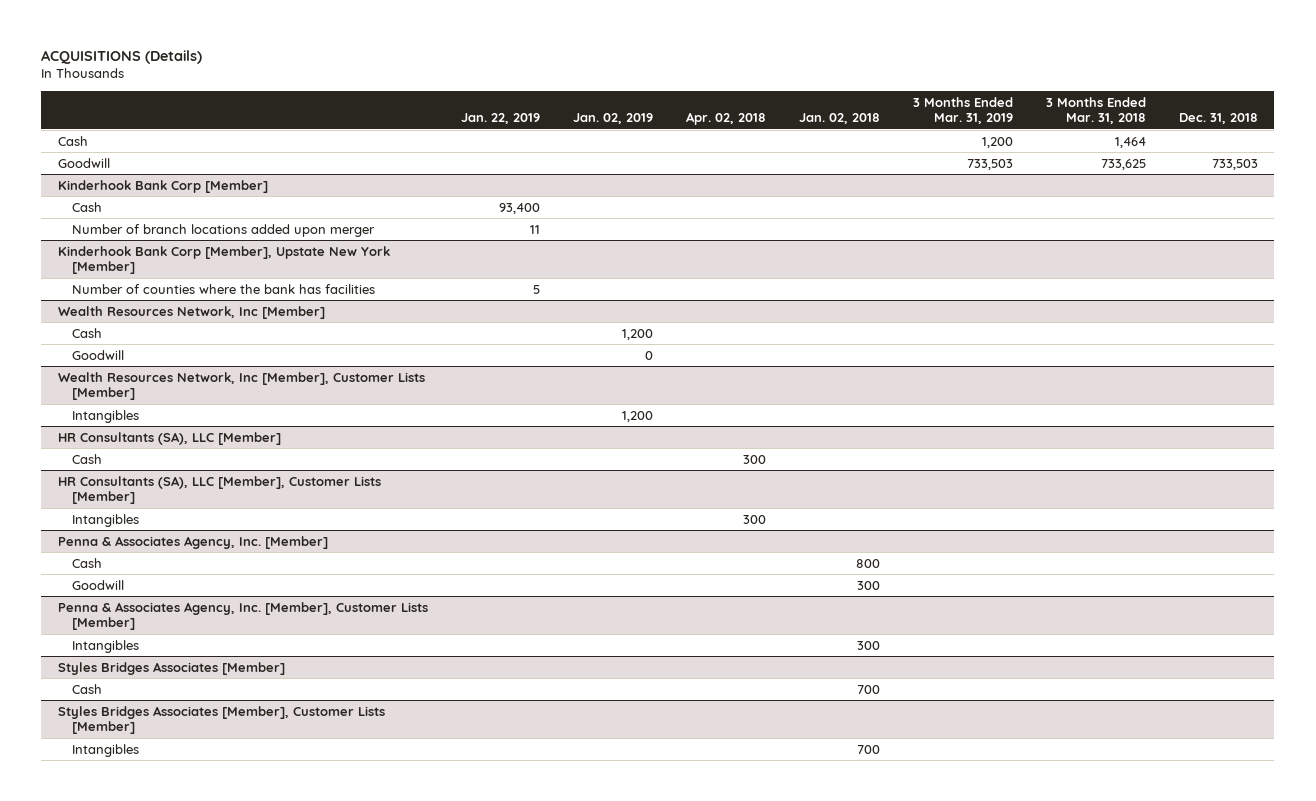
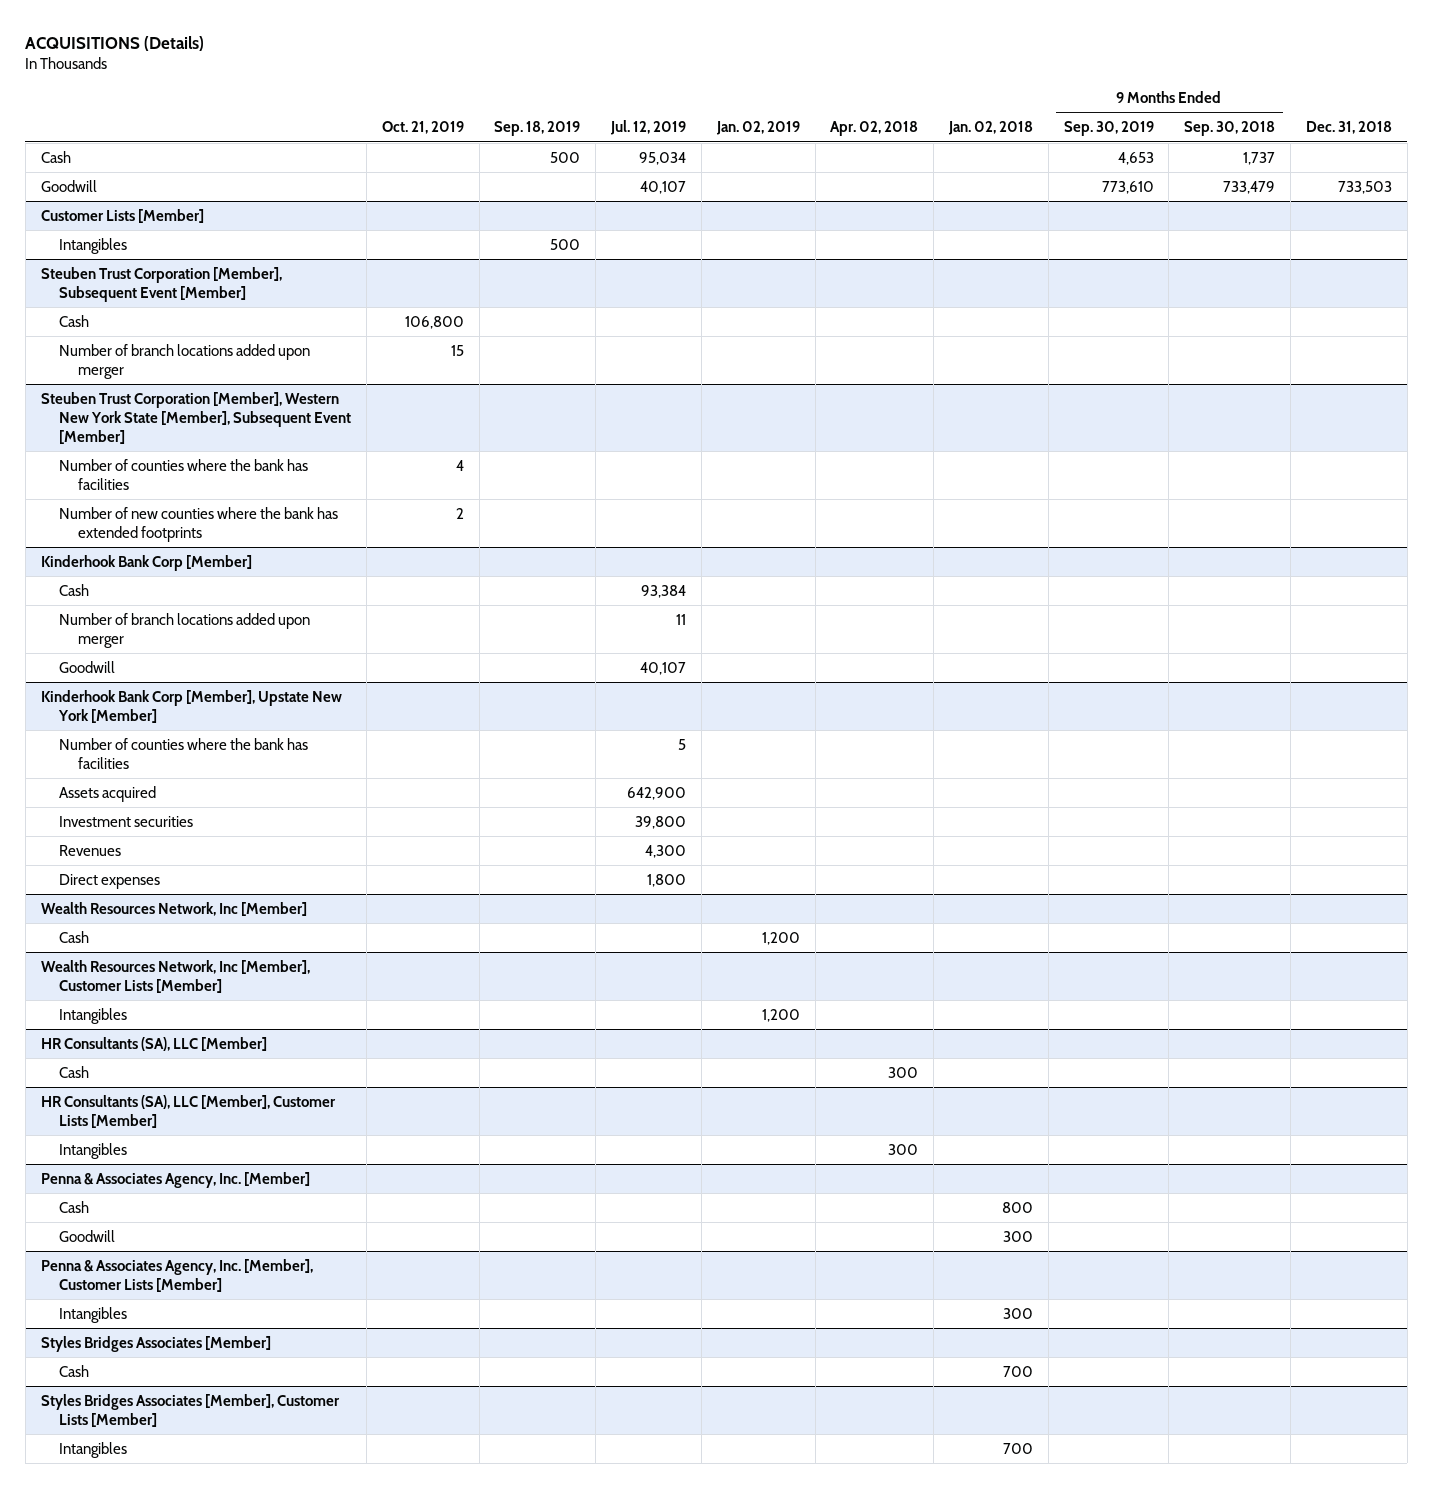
- | Jan. 22, 2019 | Jan. 02, 2019 | Apr. 02, 2018 | Jan. 02, 2018 | 3 Months Ended Mar. 31, 2019 | 3 Months Ended Mar. 31, 2018 | Dec. 31, 2018
+ | Oct. 21, 2019 | Sep. 18, 2019 | Jul. 12, 2019 | Jan. 02, 2019 | Apr. 02, 2018 | Jan. 02, 2018 | 9 Months Ended Sep. 30, 2019 | 9 Months Ended Sep. 30, 2018 | Dec. 31, 2018
+ Customer Lists [Member]
+ Intangibles | | 500 | | | | | | |
+ Steuben Trust Corporation [Member], Subsequent Event [Member]
+ Cash | 106,800 | | | | | | | |
+ Number of branch locations added upon merger | 15 | | | | | | | |
+ Steuben Trust Corporation [Member], Western New York State [Member], Subsequent Event [Member]
+ Number of counties where the bank has facilities | 4 | | | | | | | |
+ Number of new counties where the bank has extended footprints | 2 | | | | | | | |
@ Kinderhook Bank Corp [Member]
+ Goodwill | | | 40,107 | | | | | |
@ Kinderhook Bank Corp [Member], Upstate New York [Member]
+ Assets acquired | | | 642,900 | | | | | |
+ Investment securities | | | 39,800 | | | | | |
+ Revenues | | | 4,300 | | | | | |
+ Direct expenses | | | 1,800 | | | | | |
@ Wealth Resources Network, Inc [Member]
- Goodwill | | 0 | | | | |

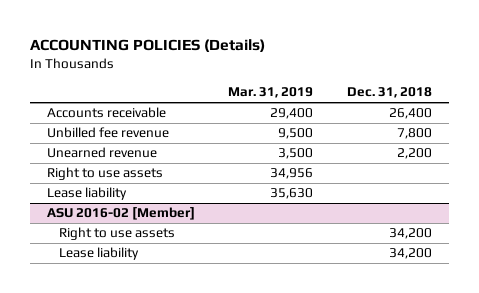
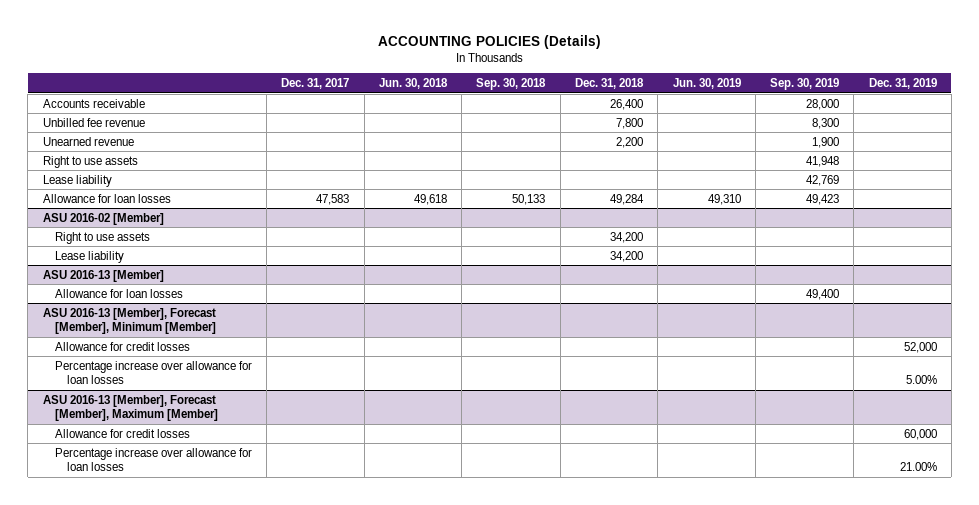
- | Mar. 31, 2019 | Dec. 31, 2018
+ | Dec. 31, 2017 | Jun. 30, 2018 | Sep. 30, 2018 | Dec. 31, 2018 | Jun. 30, 2019 | Sep. 30, 2019 | Dec. 31, 2019
+ Allowance for loan losses | 47,583 | 49,618 | 50,133 | 49,284 | 49,310 | 49,423 |
+ ASU 2016-13 [Member]
+ Allowance for loan losses | | | | | | 49,400 |
+ ASU 2016-13 [Member], Forecast [Member], Minimum [Member]
+ Allowance for credit losses | | | | | | | 52,000
+ Percentage increase over allowance for loan losses | | | | | | | 5.00%
+ ASU 2016-13 [Member], Forecast [Member], Maximum [Member]
+ Allowance for credit losses | | | | | | | 60,000
+ Percentage increase over allowance for loan losses | | | | | | | 21.00%

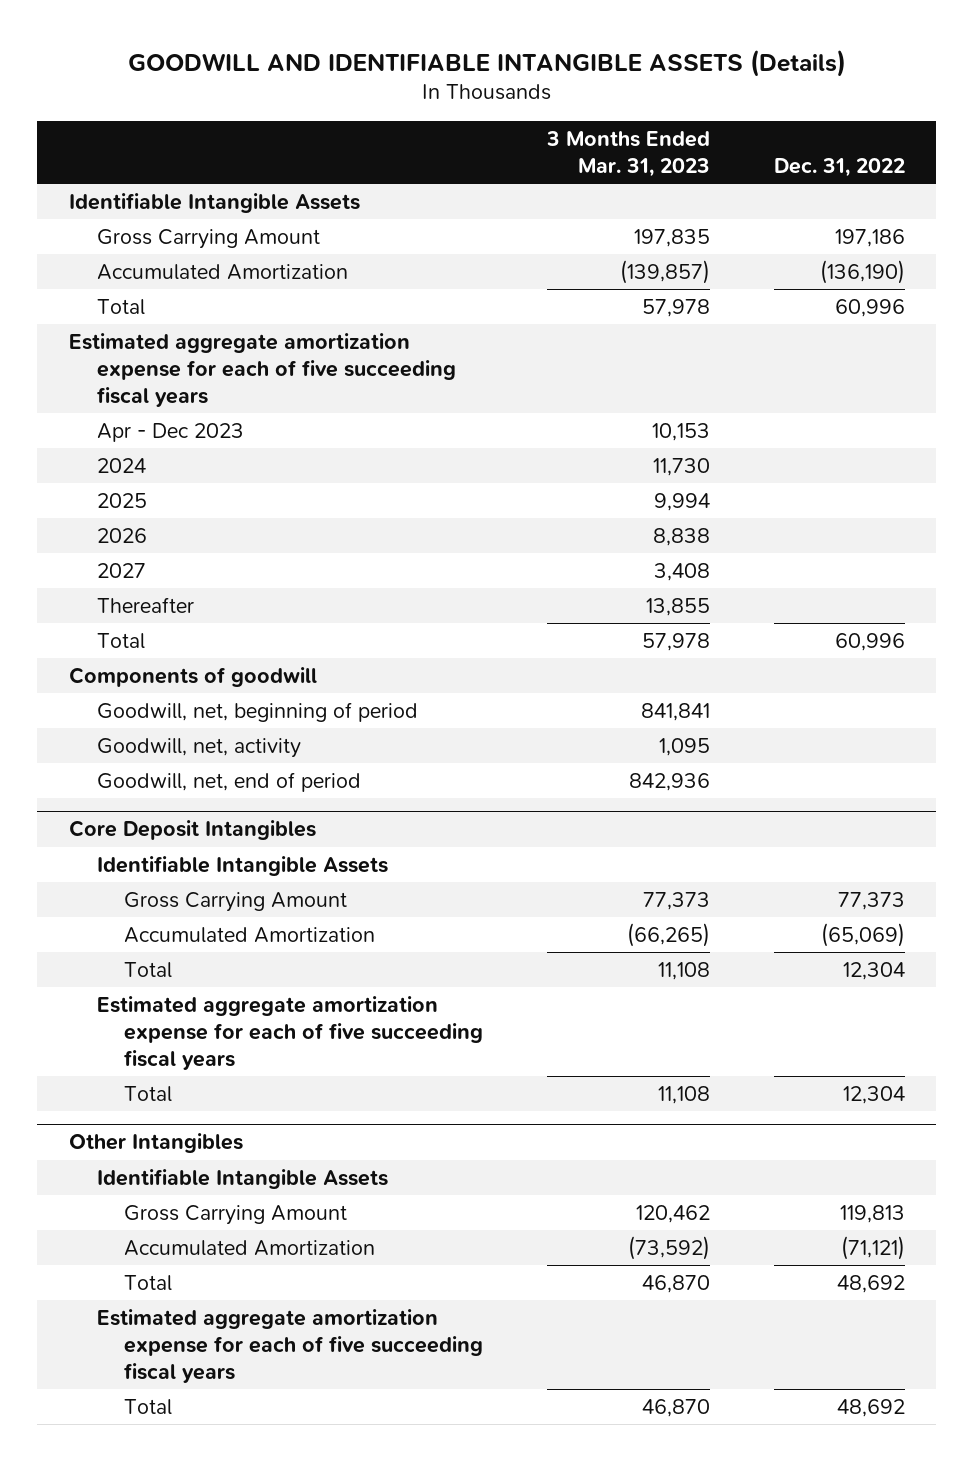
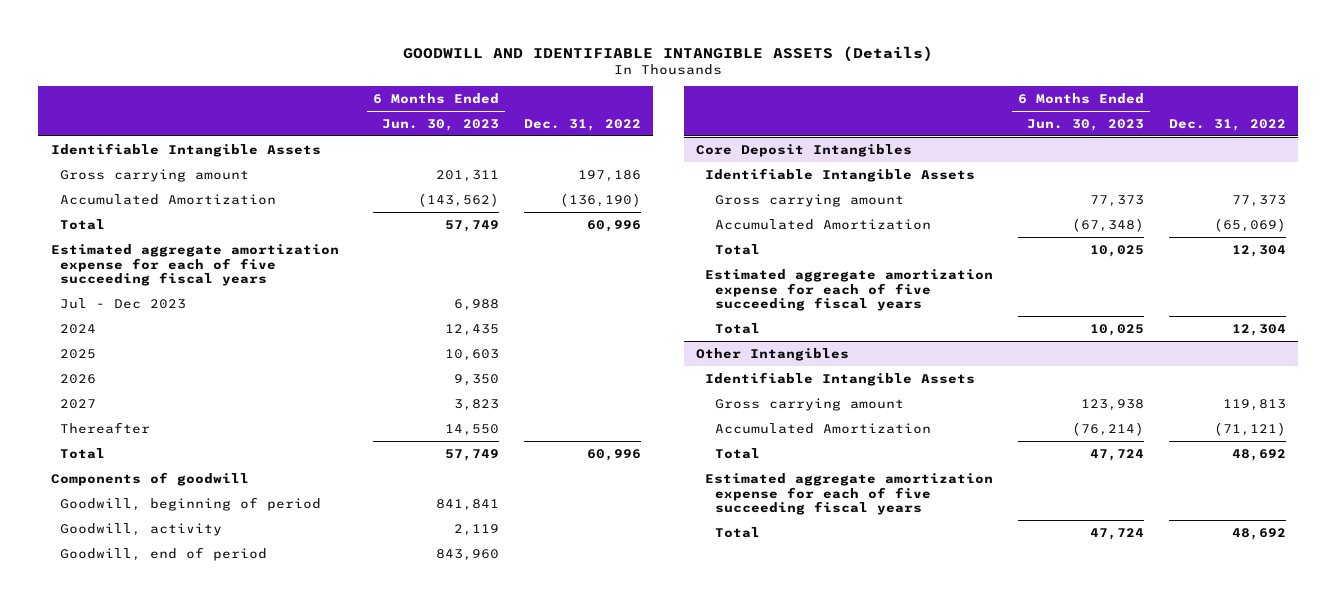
- | 3 Months Ended Mar. 31, 2023 | Dec. 31, 2022
+ | 6 Months Ended Jun. 30, 2023 | Dec. 31, 2022
- Gross Carrying Amount | 197,835 | 197,186
+ Gross carrying amount | 201,311 | 197,186
- Apr - Dec 2023 | 10,153 |
+ Jul - Dec 2023 | 6,988 |
- Goodwill, net, beginning of period | 841,841 |
- Goodwill, net, activity | 1,095 |
- Goodwill, net, end of period | 842,936 |
+ Goodwill, beginning of period | 841,841 |
+ Goodwill, activity | 2,119 |
+ Goodwill, end of period | 843,960 |
@ Core Deposit Intangibles
- Gross Carrying Amount | 77,373 | 77,373
+ Gross carrying amount | 77,373 | 77,373
@ Other Intangibles
- Gross Carrying Amount | 120,462 | 119,813
+ Gross carrying amount | 123,938 | 119,813

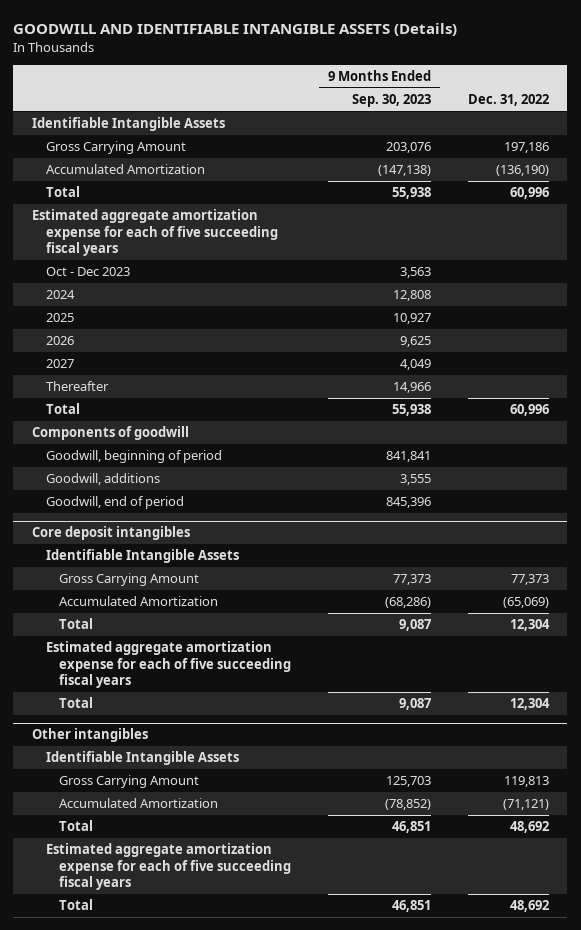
- | 6 Months Ended Jun. 30, 2023 | Dec. 31, 2022
+ | 9 Months Ended Sep. 30, 2023 | Dec. 31, 2022
- Gross carrying amount | 201,311 | 197,186
+ Gross Carrying Amount | 203,076 | 197,186
- Jul - Dec 2023 | 6,988 |
+ Oct - Dec 2023 | 3,563 |
- Goodwill, activity | 2,119 |
+ Goodwill, additions | 3,555 |
- Core Deposit Intangibles
+ Core deposit intangibles
- Gross carrying amount | 77,373 | 77,373
+ Gross Carrying Amount | 77,373 | 77,373
- Other Intangibles
+ Other intangibles
- Gross carrying amount | 123,938 | 119,813
+ Gross Carrying Amount | 125,703 | 119,813

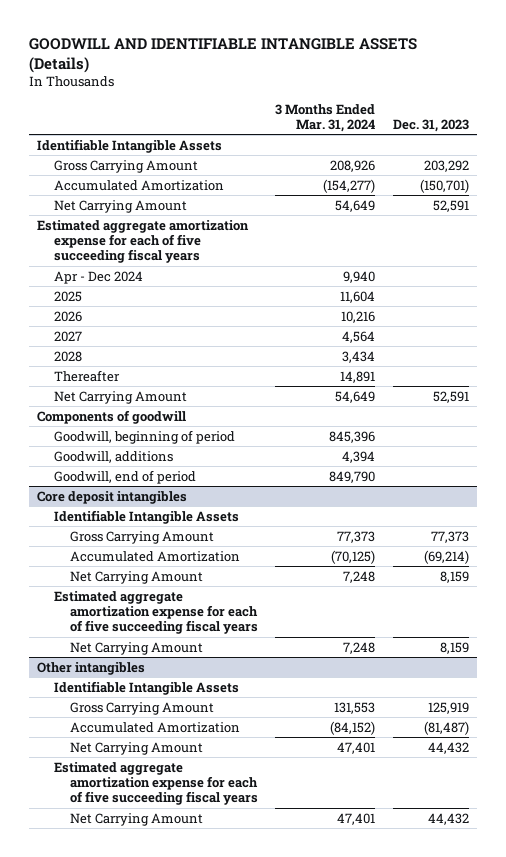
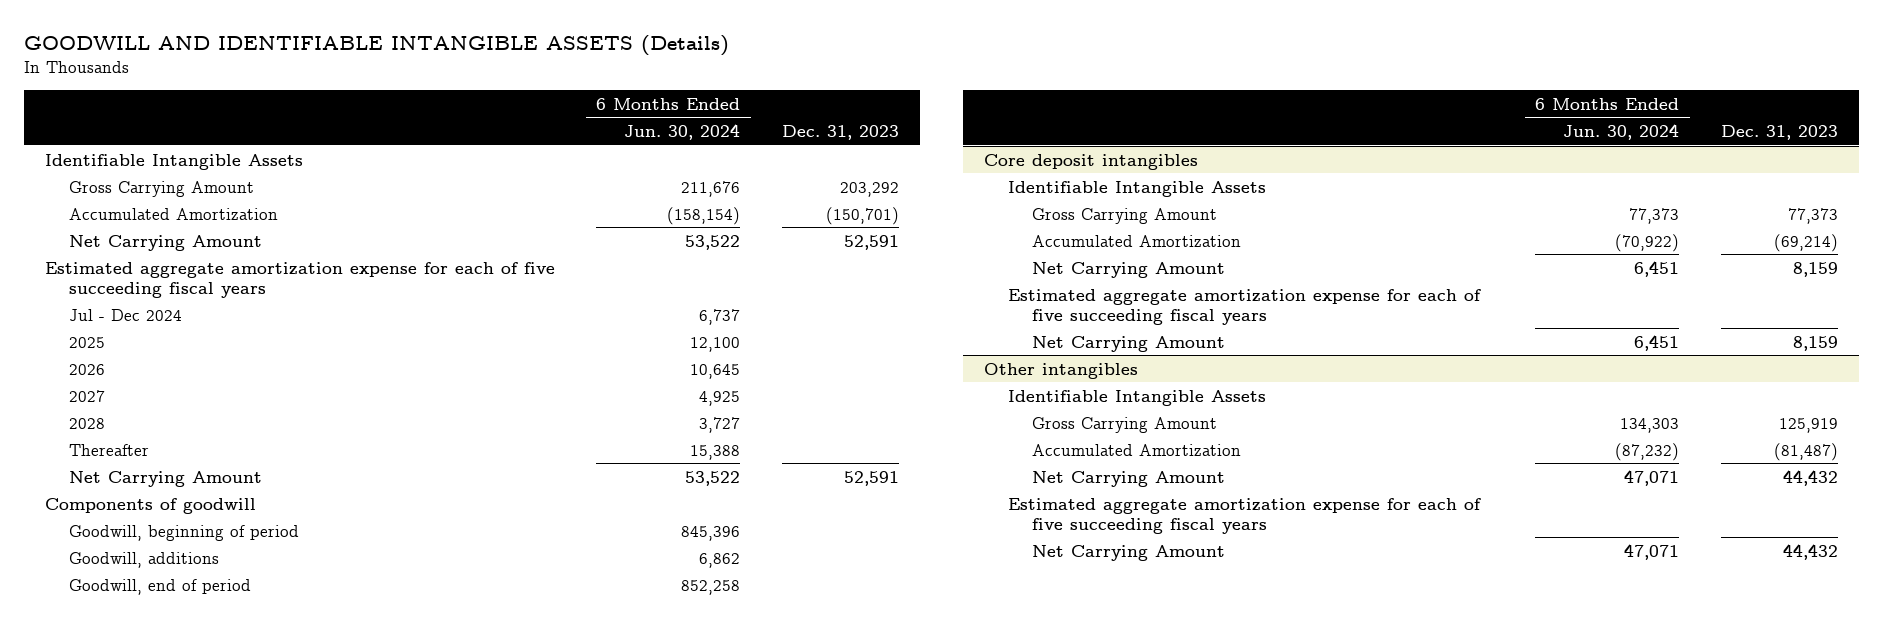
- | 3 Months Ended Mar. 31, 2024 | Dec. 31, 2023
+ | 6 Months Ended Jun. 30, 2024 | Dec. 31, 2023
- Apr - Dec 2024 | 9,940 |
+ Jul - Dec 2024 | 6,737 |

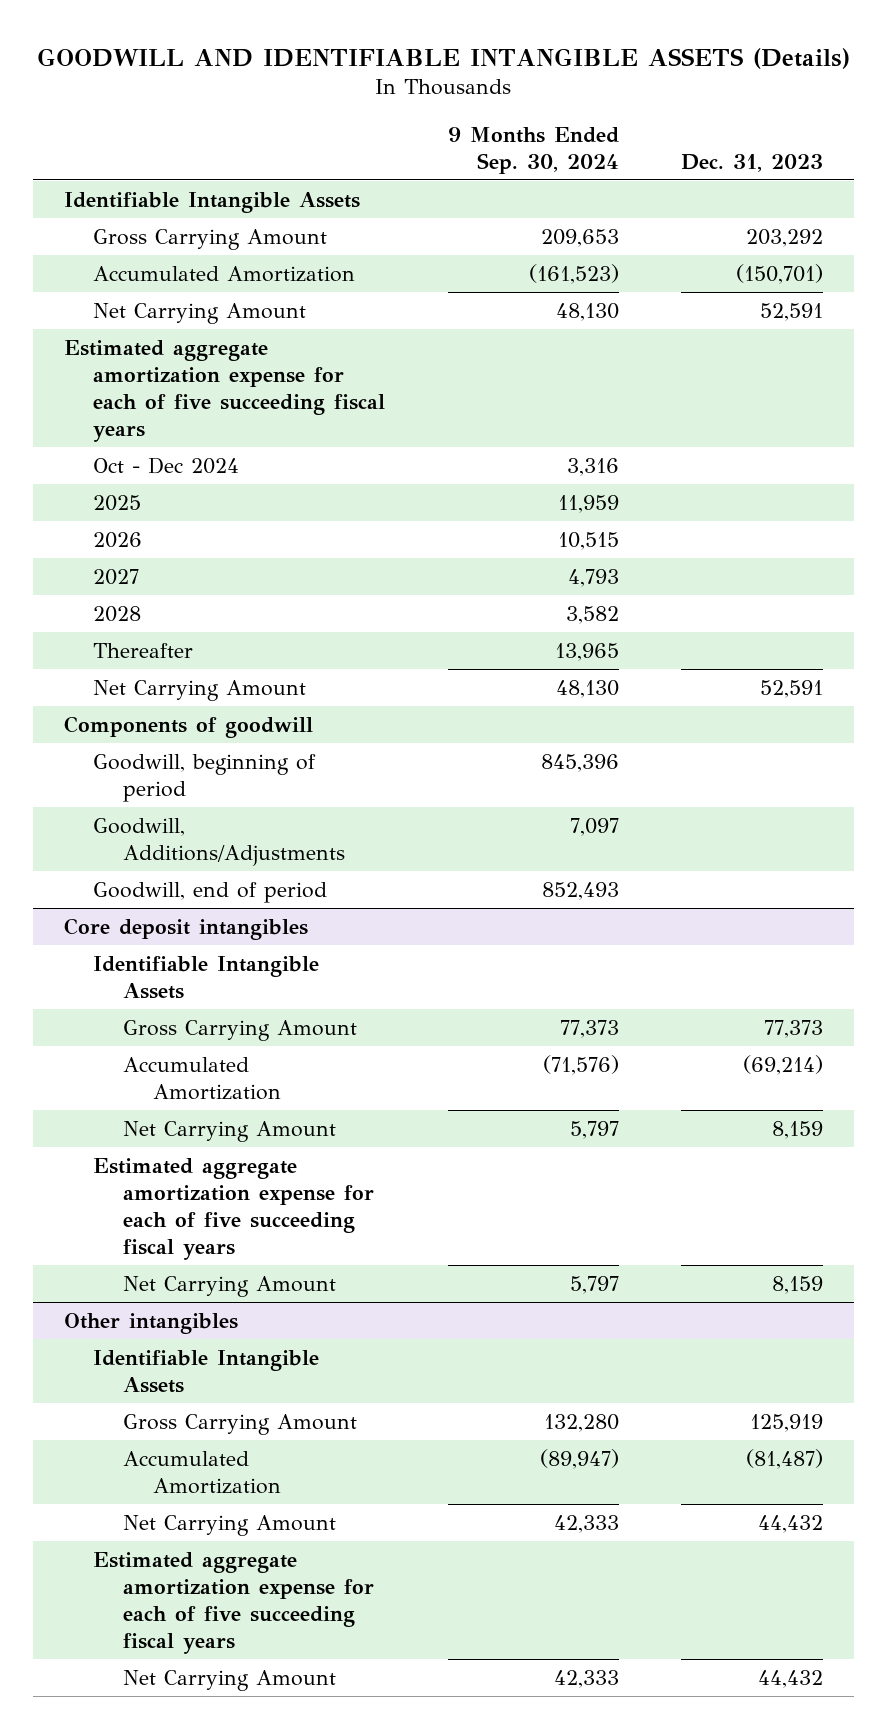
- | 6 Months Ended Jun. 30, 2024 | Dec. 31, 2023
+ | 9 Months Ended Sep. 30, 2024 | Dec. 31, 2023
- Jul - Dec 2024 | 6,737 |
+ Oct - Dec 2024 | 3,316 |
- Goodwill, additions | 6,862 |
+ Goodwill, Additions/Adjustments | 7,097 |

